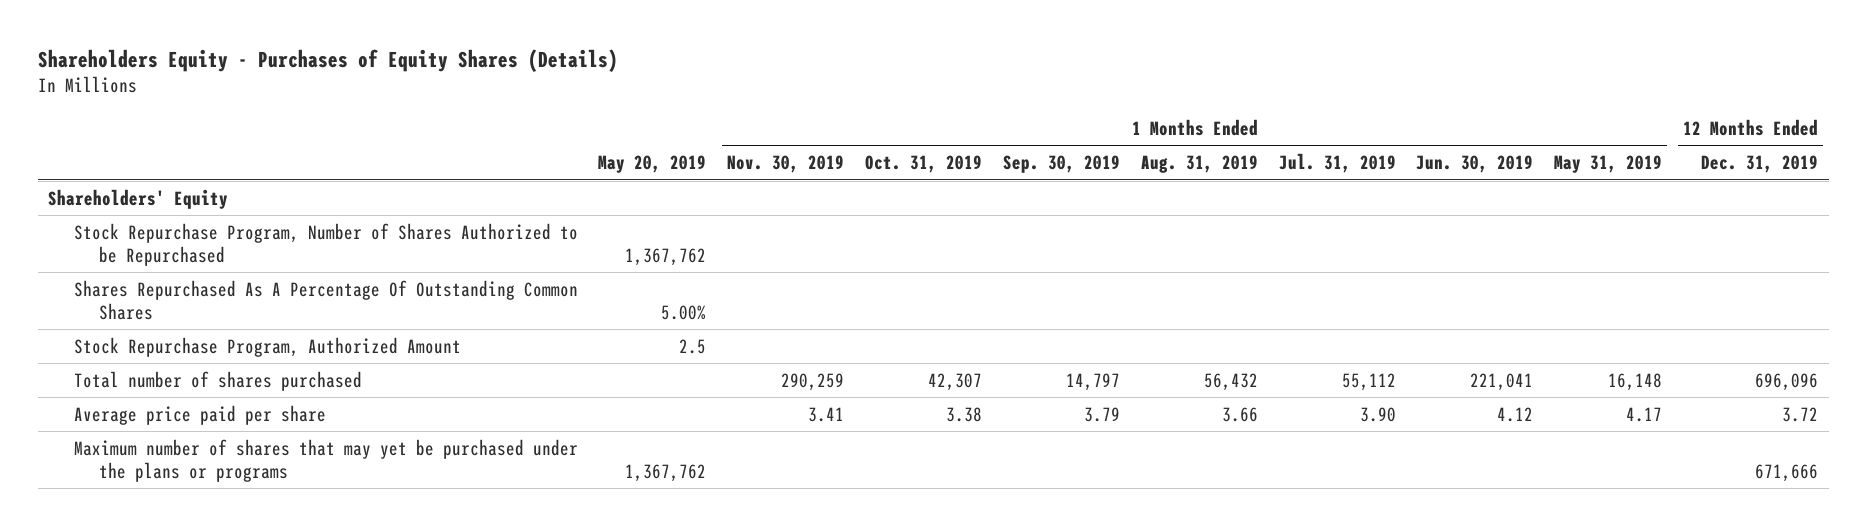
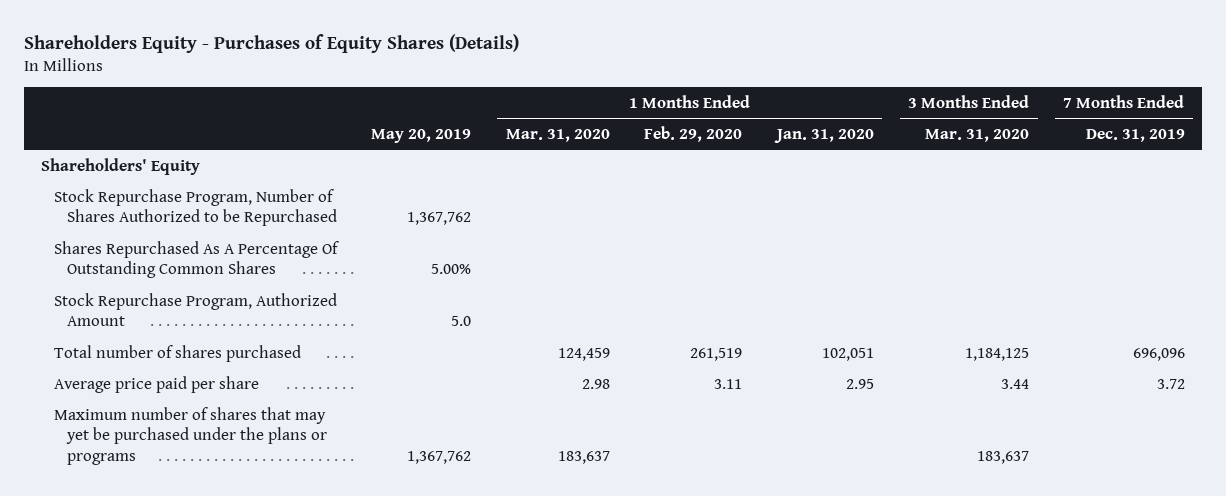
- | May 20, 2019 | 1 Months Ended Nov. 30, 2019 | 1 Months Ended Oct. 31, 2019 | 1 Months Ended Sep. 30, 2019 | 1 Months Ended Aug. 31, 2019 | 1 Months Ended Jul. 31, 2019 | 1 Months Ended Jun. 30, 2019 | 1 Months Ended May 31, 2019 | 12 Months Ended Dec. 31, 2019
+ | May 20, 2019 | 1 Months Ended Mar. 31, 2020 | 1 Months Ended Feb. 29, 2020 | 1 Months Ended Jan. 31, 2020 | 3 Months Ended Mar. 31, 2020 | 7 Months Ended Dec. 31, 2019
- Stock Repurchase Program, Authorized Amount | 2.5 | | | | | | | |
+ Stock Repurchase Program, Authorized Amount | 5.0 | | | | |

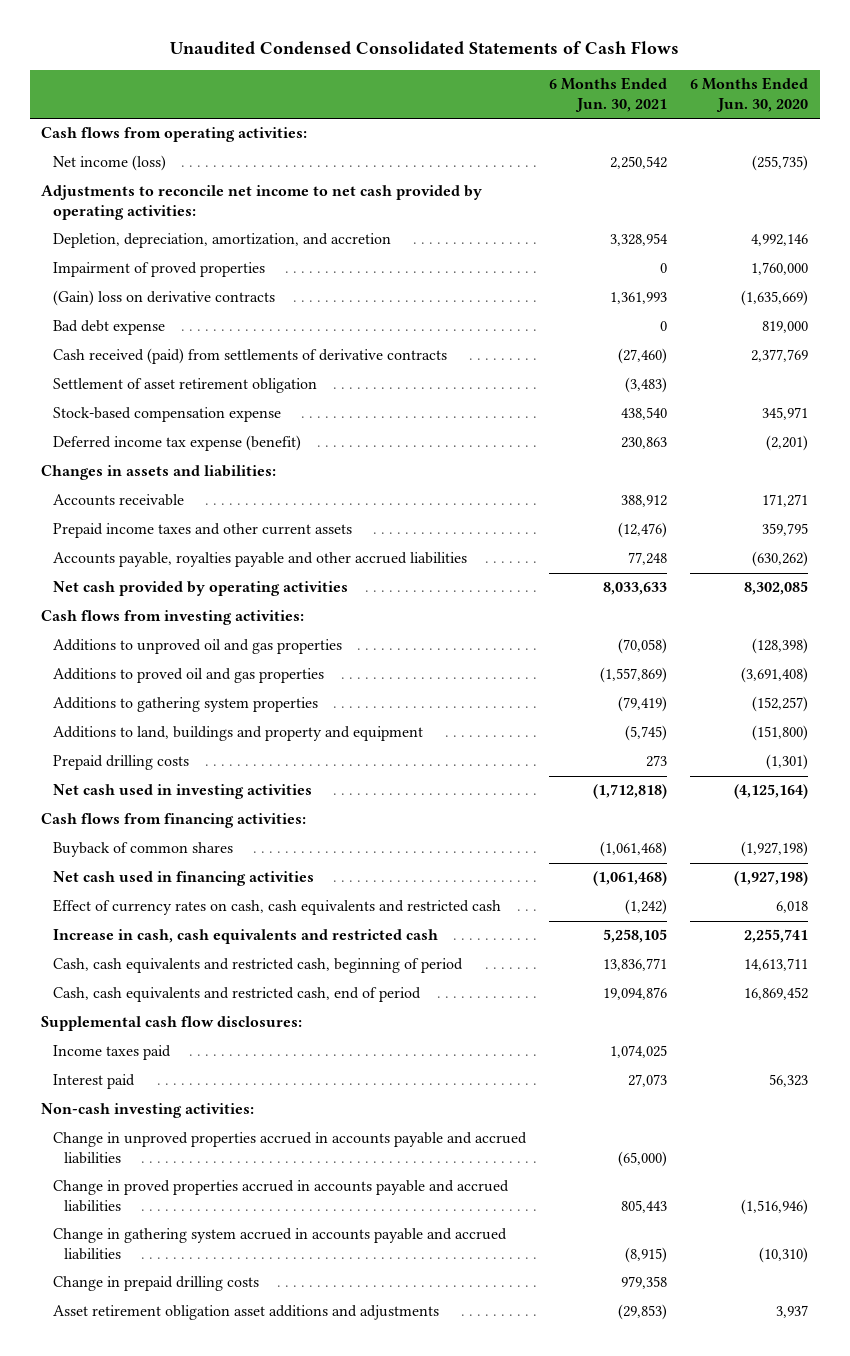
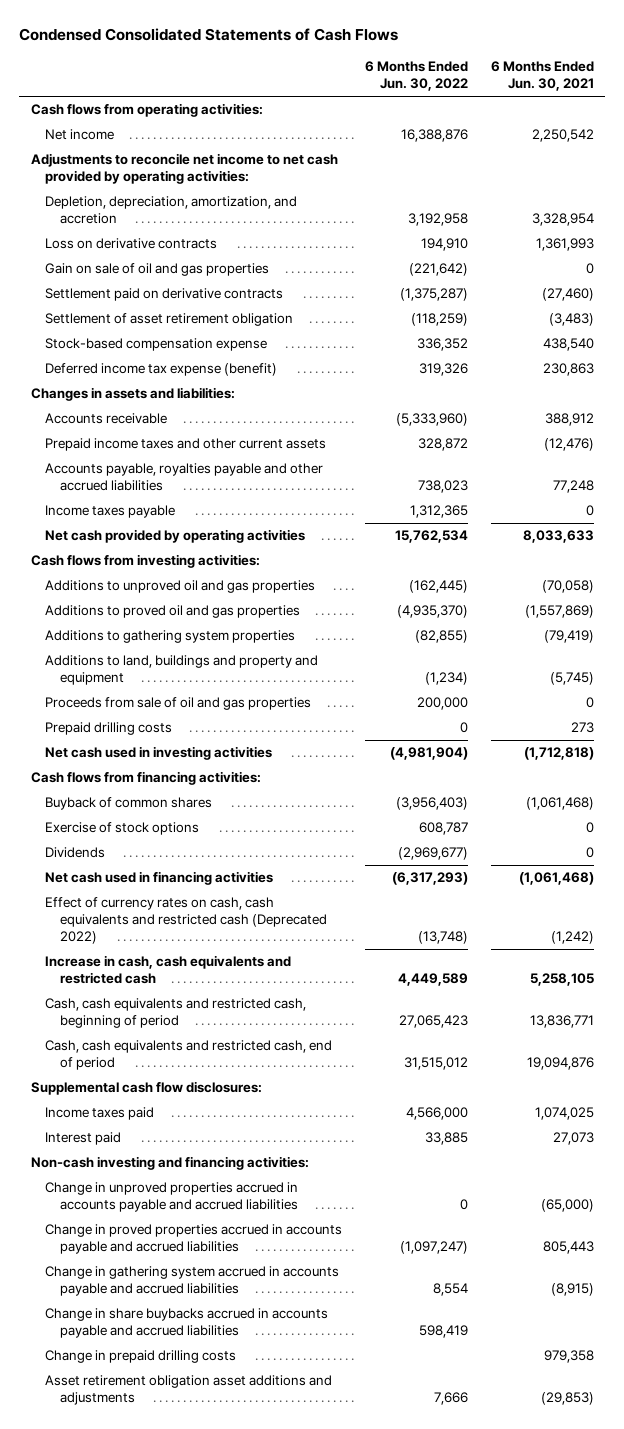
- Unaudited Condensed Consolidated Statements of Cash Flows
+ Condensed Consolidated Statements of Cash Flows
- | 6 Months Ended Jun. 30, 2021 | 6 Months Ended Jun. 30, 2020
+ | 6 Months Ended Jun. 30, 2022 | 6 Months Ended Jun. 30, 2021
- Net income (loss) | 2,250,542 | (255,735)
+ Net income | 16,388,876 | 2,250,542
- Impairment of proved properties | 0 | 1,760,000
- (Gain) loss on derivative contracts | 1,361,993 | (1,635,669)
- Bad debt expense | 0 | 819,000
- Cash received (paid) from settlements of derivative contracts | (27,460) | 2,377,769
+ Loss on derivative contracts | 194,910 | 1,361,993
+ Gain on sale of oil and gas properties | (221,642) | 0
+ Settlement paid on derivative contracts | (1,375,287) | (27,460)
+ Income taxes payable | 1,312,365 | 0
+ Proceeds from sale of oil and gas properties | 200,000 | 0
+ Exercise of stock options | 608,787 | 0
+ Dividends | (2,969,677) | 0
- Effect of currency rates on cash, cash equivalents and restricted cash | (1,242) | 6,018
+ Effect of currency rates on cash, cash equivalents and restricted cash (Deprecated 2022) | (13,748) | (1,242)
- Non-cash investing activities:
+ Non-cash investing and financing activities:
+ Change in share buybacks accrued in accounts payable and accrued liabilities | 598,419 |

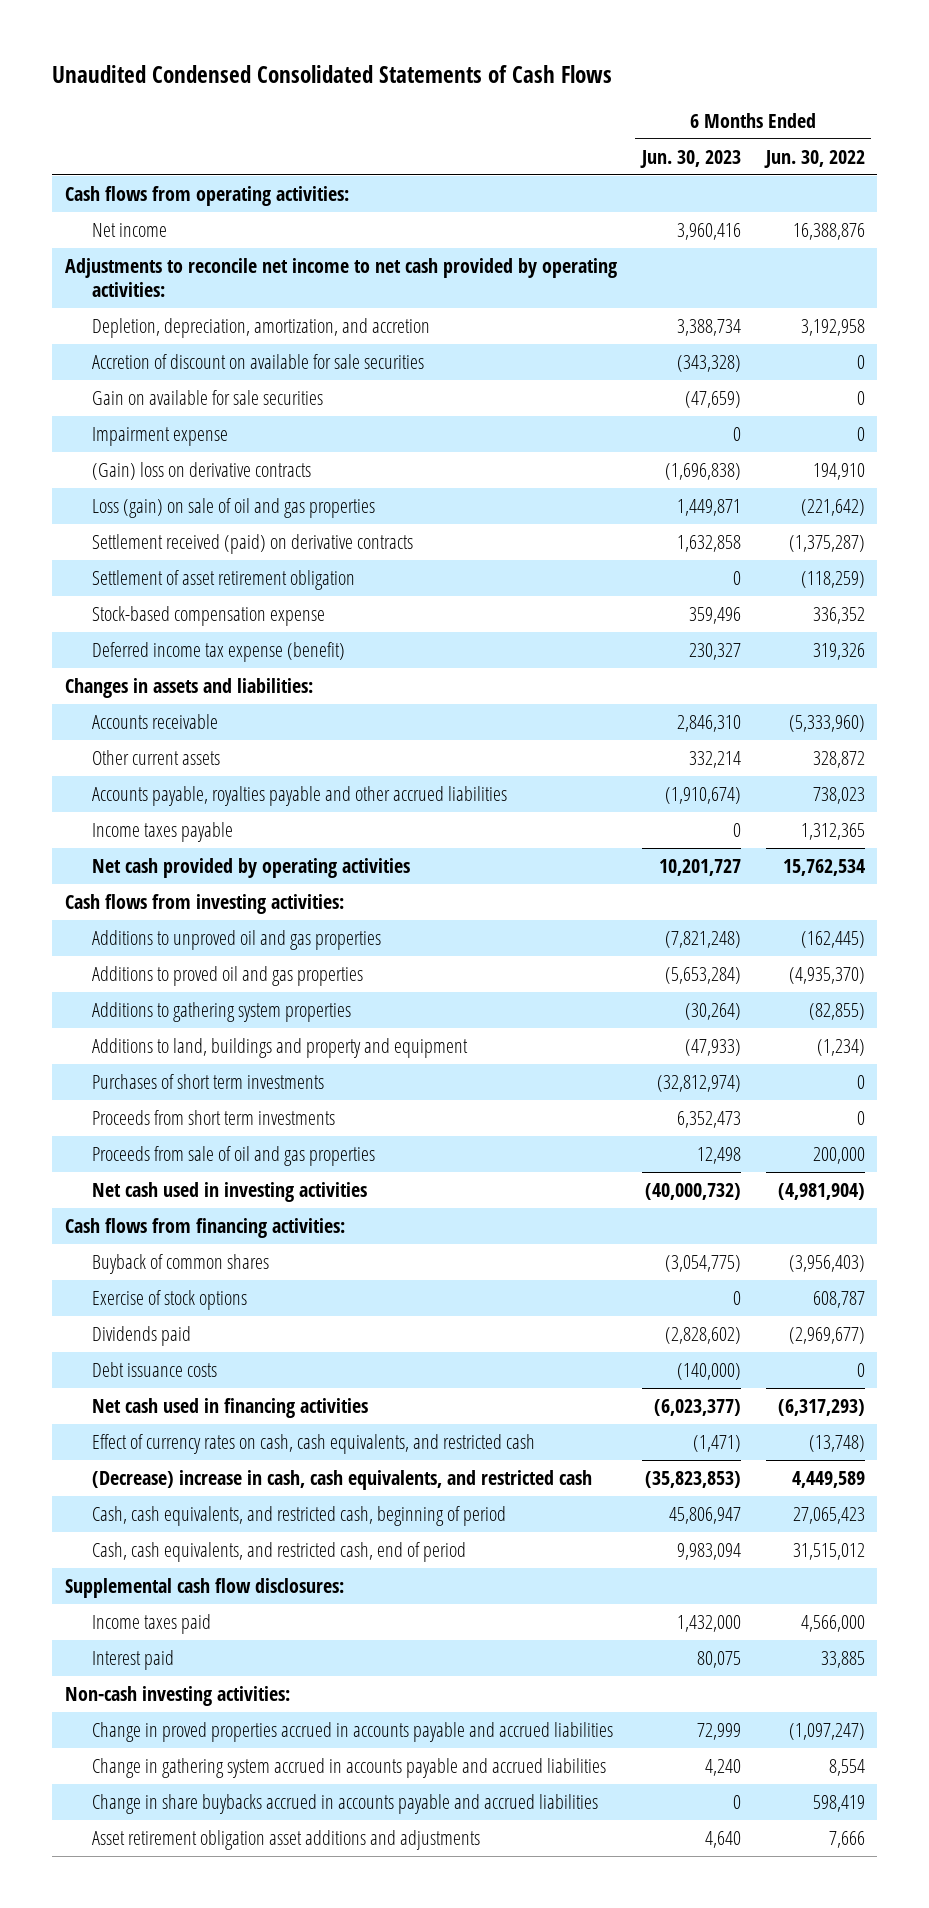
- Condensed Consolidated Statements of Cash Flows
+ Unaudited Condensed Consolidated Statements of Cash Flows
- | 6 Months Ended Jun. 30, 2022 | 6 Months Ended Jun. 30, 2021
+ | 6 Months Ended Jun. 30, 2023 | 6 Months Ended Jun. 30, 2022
- Loss on derivative contracts | 194,910 | 1,361,993
- Gain on sale of oil and gas properties | (221,642) | 0
- Settlement paid on derivative contracts | (1,375,287) | (27,460)
+ Accretion of discount on available for sale securities | (343,328) | 0
+ Gain on available for sale securities | (47,659) | 0
+ Impairment expense | 0 | 0
+ (Gain) loss on derivative contracts | (1,696,838) | 194,910
+ Loss (gain) on sale of oil and gas properties | 1,449,871 | (221,642)
+ Settlement received (paid) on derivative contracts | 1,632,858 | (1,375,287)
- Prepaid income taxes and other current assets | 328,872 | (12,476)
+ Other current assets | 332,214 | 328,872
+ Purchases of short term investments | (32,812,974) | 0
+ Proceeds from short term investments | 6,352,473 | 0
- Prepaid drilling costs | 0 | 273
- Dividends | (2,969,677) | 0
+ Dividends paid | (2,828,602) | (2,969,677)
+ Debt issuance costs | (140,000) | 0
- Effect of currency rates on cash, cash equivalents and restricted cash (Deprecated 2022) | (13,748) | (1,242)
- Increase in cash, cash equivalents and restricted cash | 4,449,589 | 5,258,105
- Cash, cash equivalents and restricted cash, beginning of period | 27,065,423 | 13,836,771
- Cash, cash equivalents and restricted cash, end of period | 31,515,012 | 19,094,876
+ Effect of currency rates on cash, cash equivalents, and restricted cash | (1,471) | (13,748)
+ (Decrease) increase in cash, cash equivalents, and restricted cash | (35,823,853) | 4,449,589
+ Cash, cash equivalents, and restricted cash, beginning of period | 45,806,947 | 27,065,423
+ Cash, cash equivalents, and restricted cash, end of period | 9,983,094 | 31,515,012
- Non-cash investing and financing activities:
- Change in unproved properties accrued in accounts payable and accrued liabilities | 0 | (65,000)
+ Non-cash investing activities:
- Change in prepaid drilling costs | | 979,358

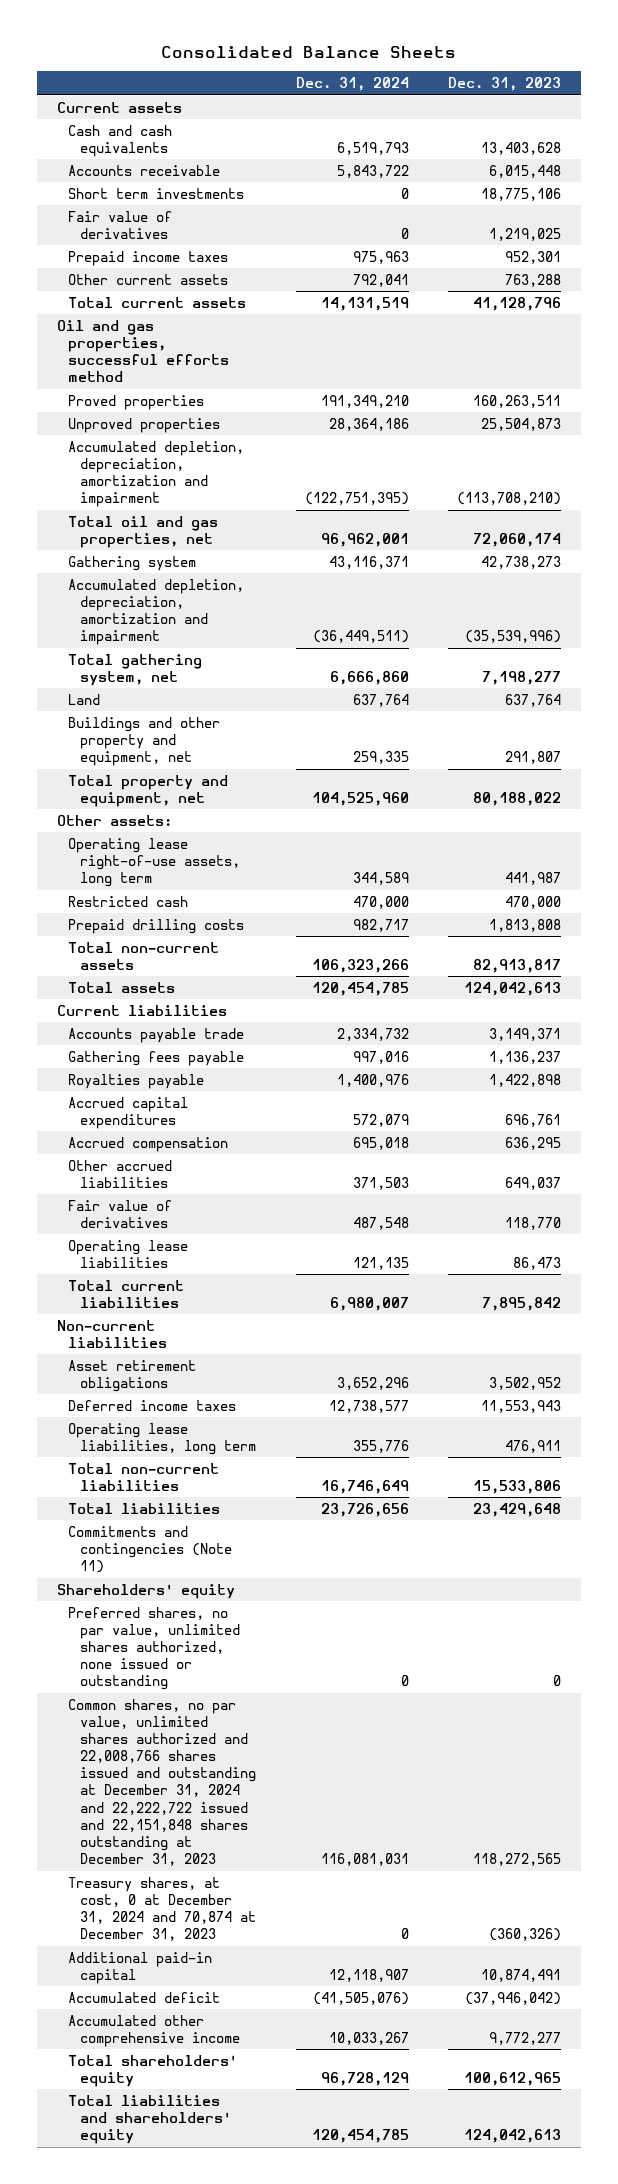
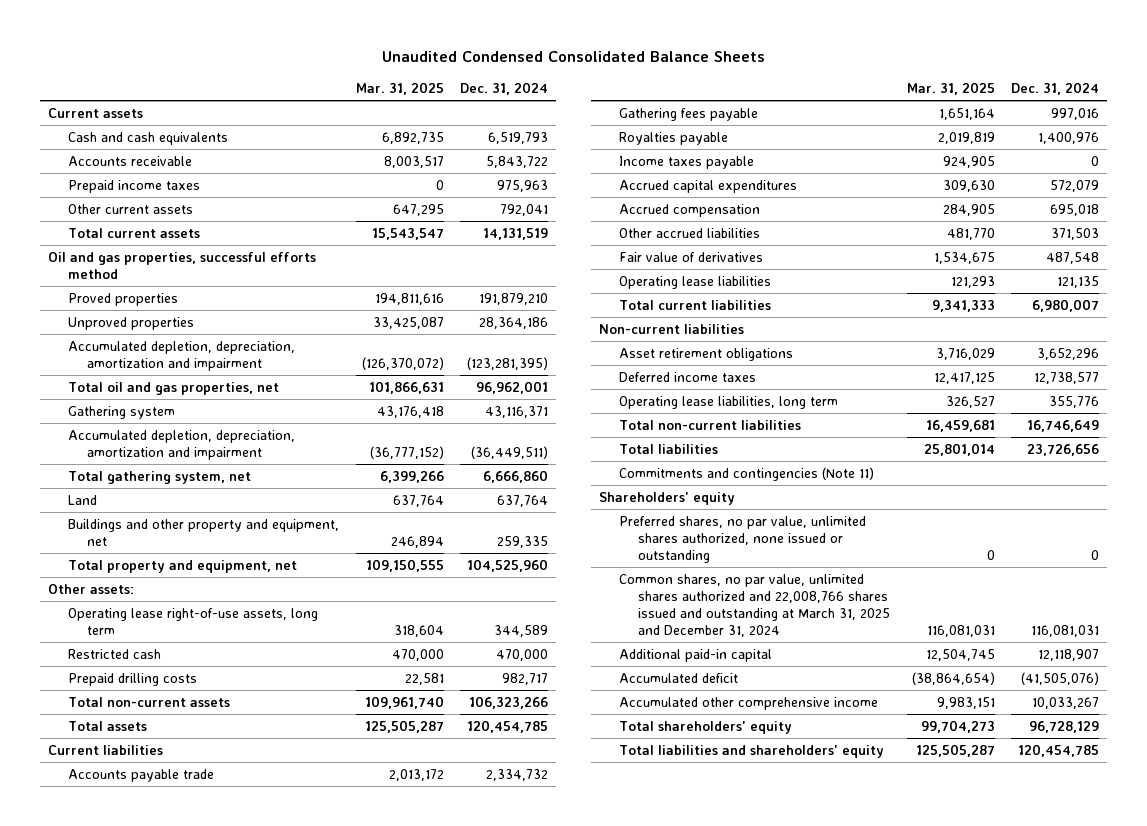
- Consolidated Balance Sheets
+ Unaudited Condensed Consolidated Balance Sheets
- | Dec. 31, 2024 | Dec. 31, 2023
+ | Mar. 31, 2025 | Dec. 31, 2024
- Short term investments | 0 | 18,775,106
- Fair value of derivatives | 0 | 1,219,025
- Proved properties | 191,349,210 | 160,263,511
+ Proved properties | 194,811,616 | 191,879,210
- Accumulated depletion, depreciation, amortization and impairment | (122,751,395) | (113,708,210)
+ Accumulated depletion, depreciation, amortization and impairment | (126,370,072) | (123,281,395)
+ Income taxes payable | 924,905 | 0
- Common shares, no par value, unlimited shares authorized and 22,008,766 shares issued and outstanding at December 31, 2024 and 22,222,722 issued and 22,151,848 shares outstanding at December 31, 2023 | 116,081,031 | 118,272,565
- Treasury shares, at cost, 0 at December 31, 2024 and 70,874 at December 31, 2023 | 0 | (360,326)
+ Common shares, no par value, unlimited shares authorized and 22,008,766 shares issued and outstanding at March 31, 2025 and December 31, 2024 | 116,081,031 | 116,081,031

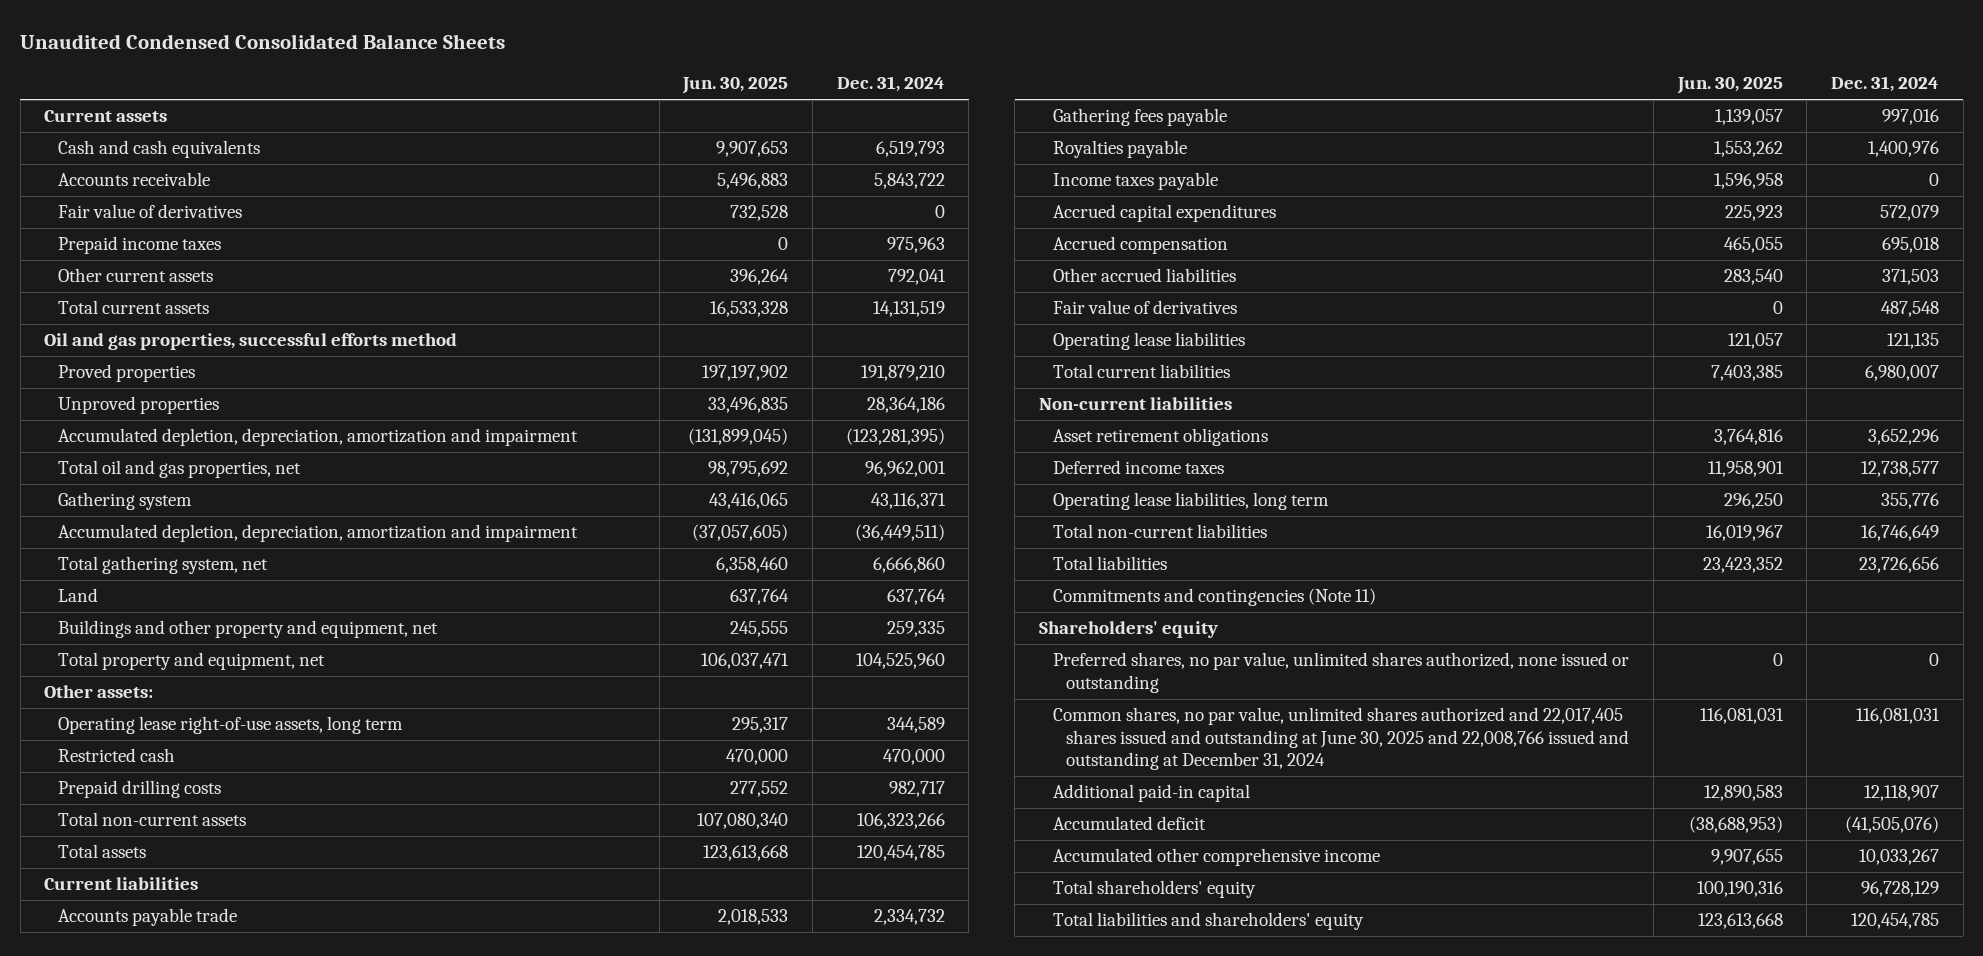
- | Mar. 31, 2025 | Dec. 31, 2024
+ | Jun. 30, 2025 | Dec. 31, 2024
+ Fair value of derivatives | 732,528 | 0
- Common shares, no par value, unlimited shares authorized and 22,008,766 shares issued and outstanding at March 31, 2025 and December 31, 2024 | 116,081,031 | 116,081,031
+ Common shares, no par value, unlimited shares authorized and 22,017,405 shares issued and outstanding at June 30, 2025 and 22,008,766 issued and outstanding at December 31, 2024 | 116,081,031 | 116,081,031

